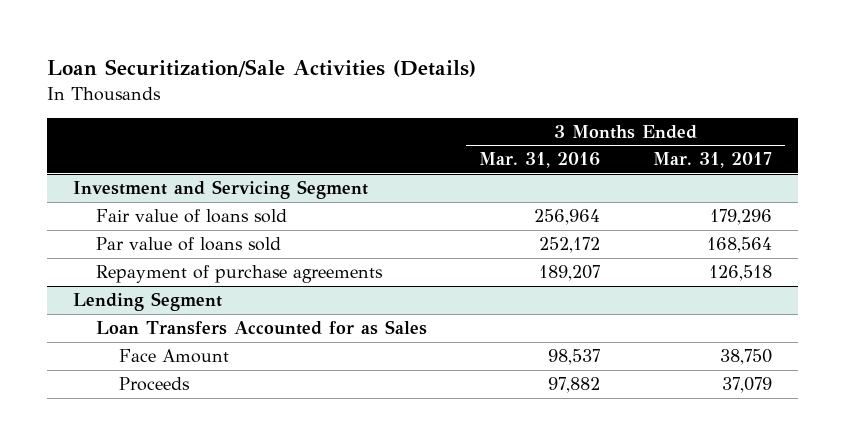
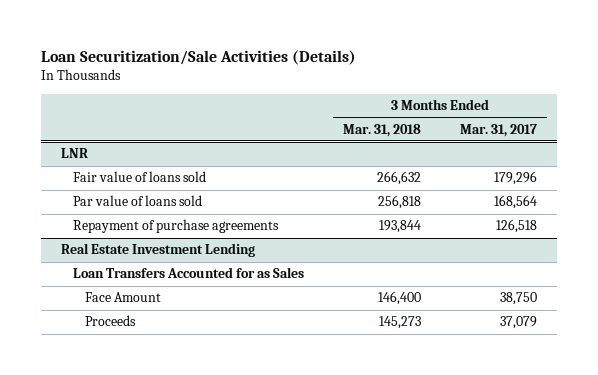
- | 3 Months Ended Mar. 31, 2016 | 3 Months Ended Mar. 31, 2017
+ | 3 Months Ended Mar. 31, 2018 | 3 Months Ended Mar. 31, 2017
- Investment and Servicing Segment
+ LNR
- Lending Segment
+ Real Estate Investment Lending

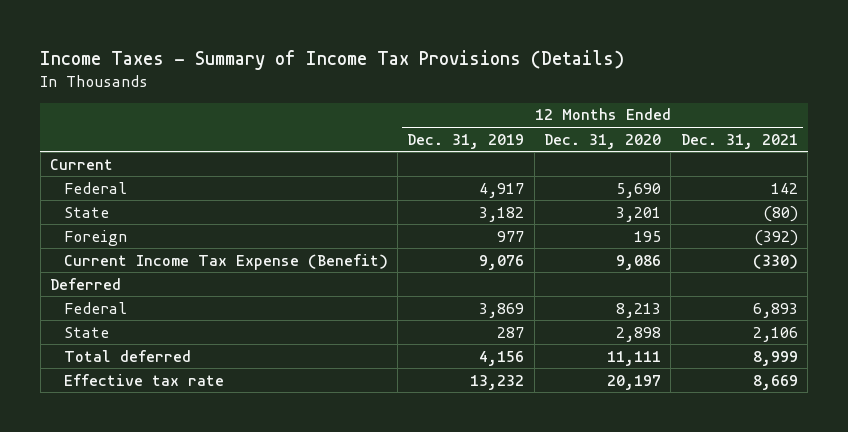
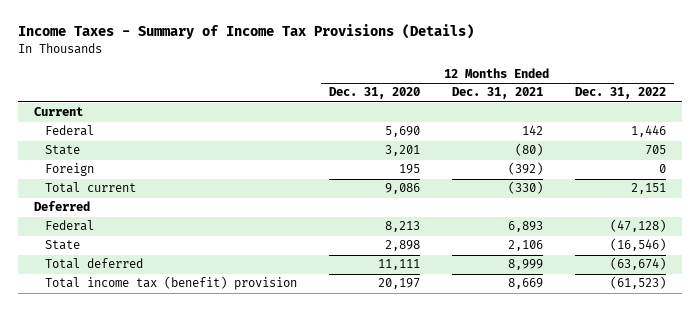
- | 12 Months Ended Dec. 31, 2019 | 12 Months Ended Dec. 31, 2020 | 12 Months Ended Dec. 31, 2021
+ | 12 Months Ended Dec. 31, 2020 | 12 Months Ended Dec. 31, 2021 | 12 Months Ended Dec. 31, 2022
- Current Income Tax Expense (Benefit) | 9,076 | 9,086 | (330)
+ Total current | 9,086 | (330) | 2,151
- Effective tax rate | 13,232 | 20,197 | 8,669
+ Total income tax (benefit) provision | 20,197 | 8,669 | (61,523)

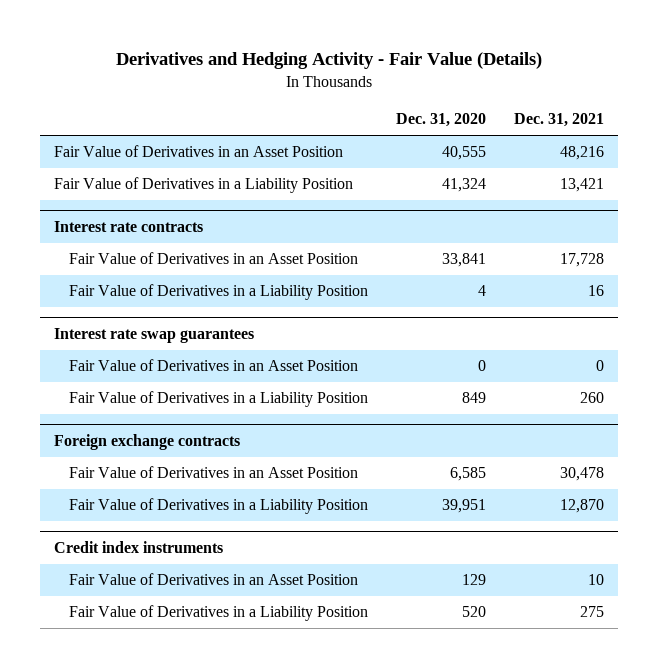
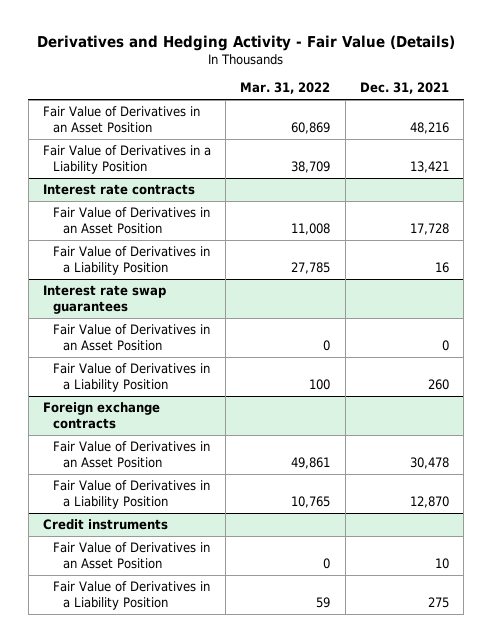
- | Dec. 31, 2020 | Dec. 31, 2021
+ | Mar. 31, 2022 | Dec. 31, 2021
- Credit index instruments
+ Credit instruments

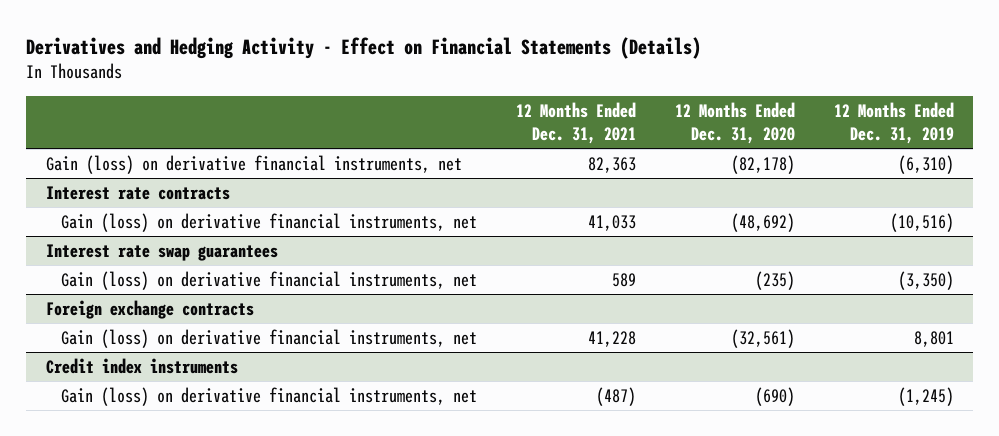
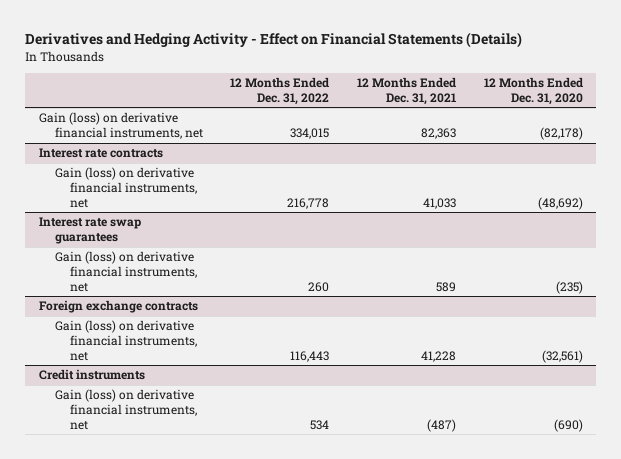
- | 12 Months Ended Dec. 31, 2021 | 12 Months Ended Dec. 31, 2020 | 12 Months Ended Dec. 31, 2019
+ | 12 Months Ended Dec. 31, 2022 | 12 Months Ended Dec. 31, 2021 | 12 Months Ended Dec. 31, 2020
- Credit index instruments
+ Credit instruments

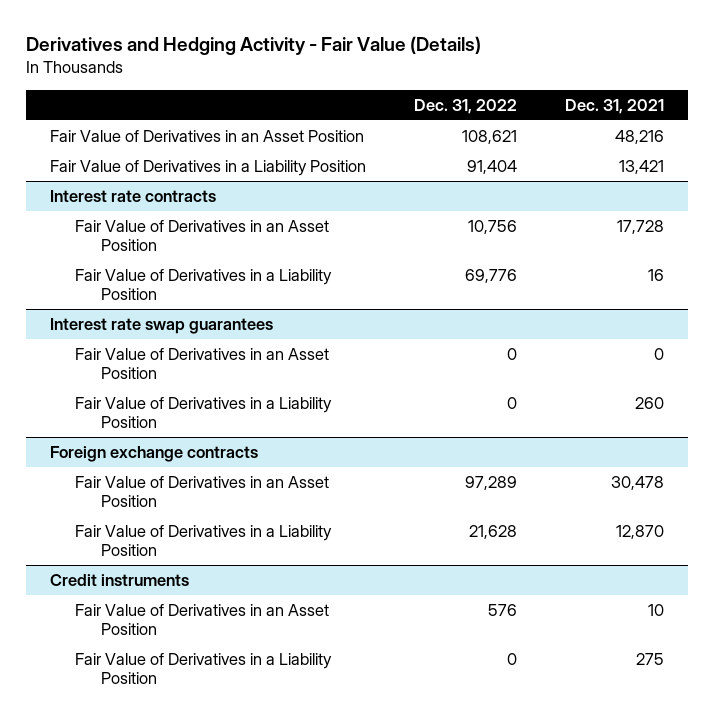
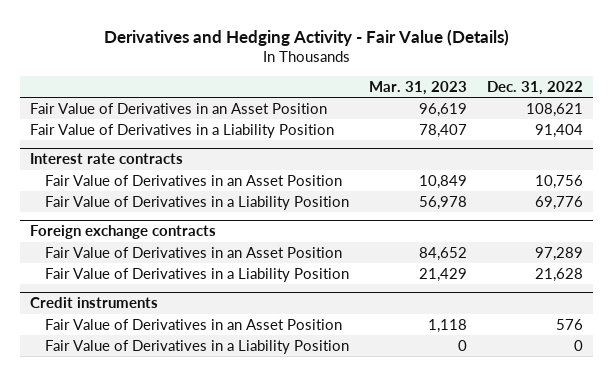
- | Dec. 31, 2022 | Dec. 31, 2021
+ | Mar. 31, 2023 | Dec. 31, 2022
- Interest rate swap guarantees
- Fair Value of Derivatives in an Asset Position | 0 | 0
- Fair Value of Derivatives in a Liability Position | 0 | 260

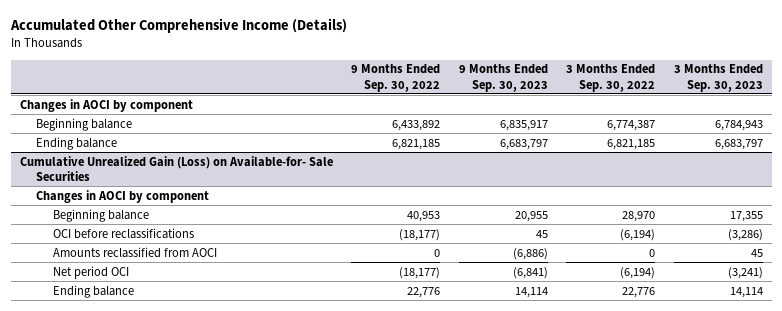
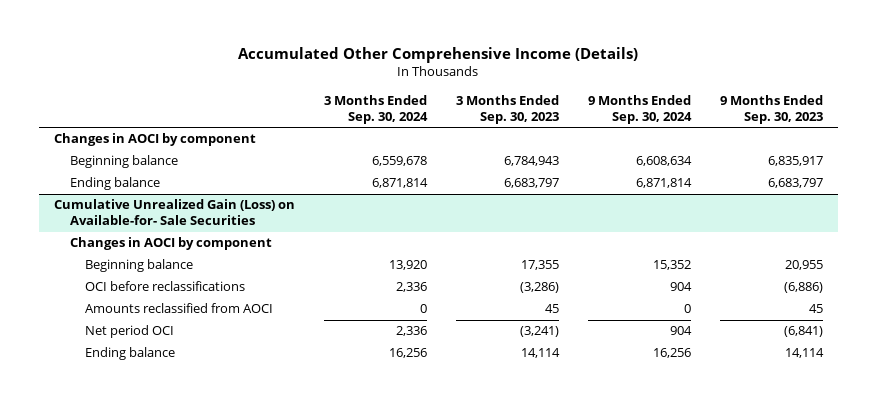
- | 9 Months Ended Sep. 30, 2022 | 9 Months Ended Sep. 30, 2023 | 3 Months Ended Sep. 30, 2022 | 3 Months Ended Sep. 30, 2023
+ | 3 Months Ended Sep. 30, 2024 | 3 Months Ended Sep. 30, 2023 | 9 Months Ended Sep. 30, 2024 | 9 Months Ended Sep. 30, 2023
@ Cumulative Unrealized Gain (Loss) on Available-for- Sale Securities
- OCI before reclassifications | (18,177) | 45 | (6,194) | (3,286)
- Amounts reclassified from AOCI | 0 | (6,886) | 0 | 45
+ OCI before reclassifications | 2,336 | (3,286) | 904 | (6,886)
+ Amounts reclassified from AOCI | 0 | 45 | 0 | 45

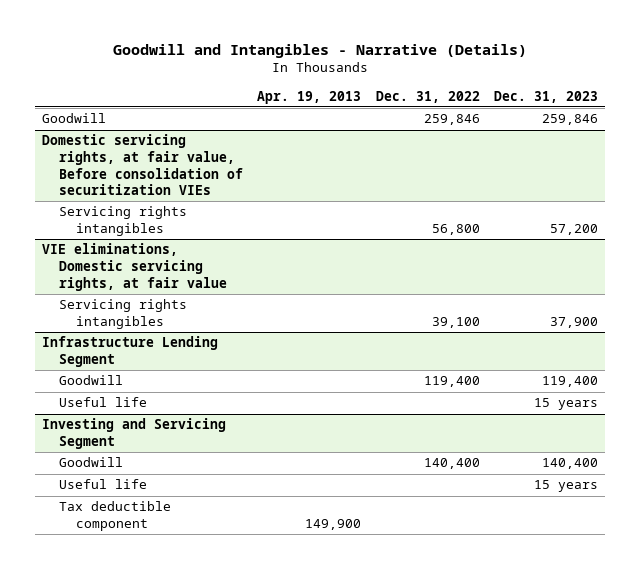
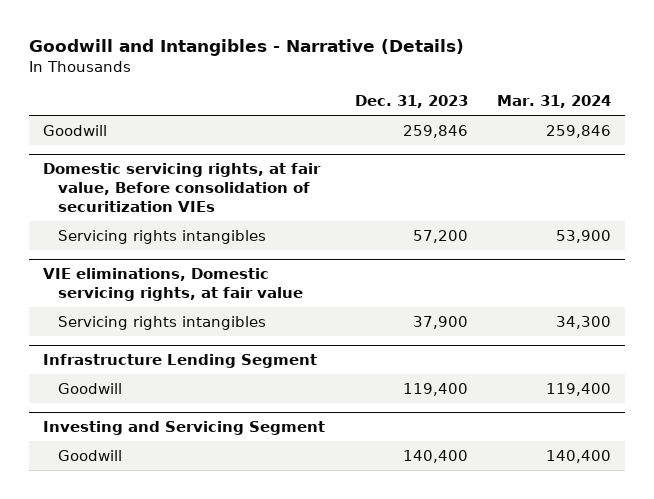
- | Apr. 19, 2013 | Dec. 31, 2022 | Dec. 31, 2023
+ | Dec. 31, 2023 | Mar. 31, 2024
@ Infrastructure Lending Segment
- Useful life | | | 15 years
@ Investing and Servicing Segment
- Useful life | | | 15 years
- Tax deductible component | 149,900 | |

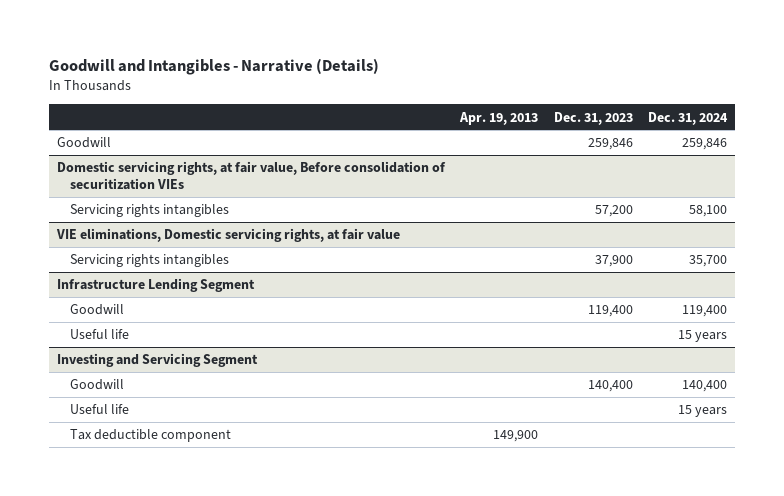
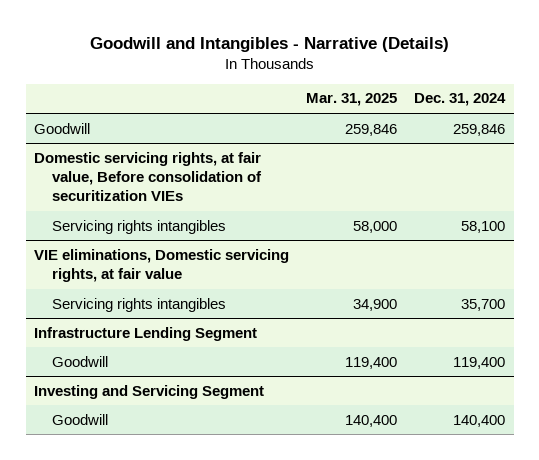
- | Apr. 19, 2013 | Dec. 31, 2023 | Dec. 31, 2024
+ | Mar. 31, 2025 | Dec. 31, 2024
@ Infrastructure Lending Segment
- Useful life | | | 15 years
@ Investing and Servicing Segment
- Useful life | | | 15 years
- Tax deductible component | 149,900 | |

